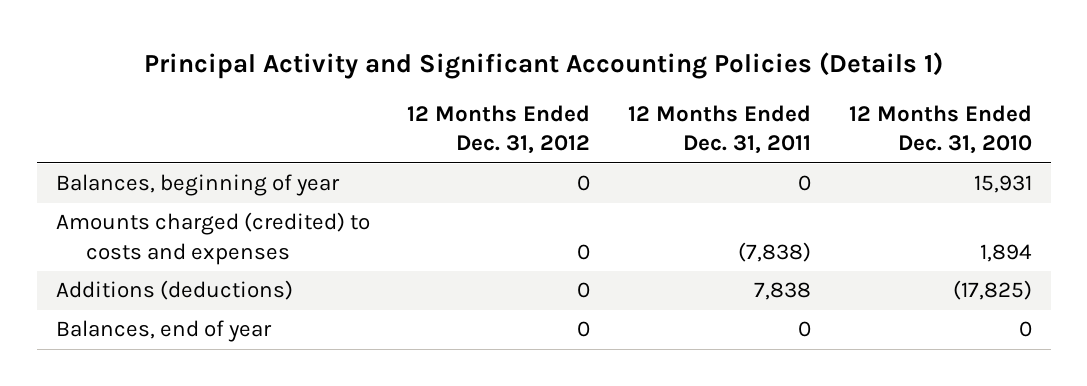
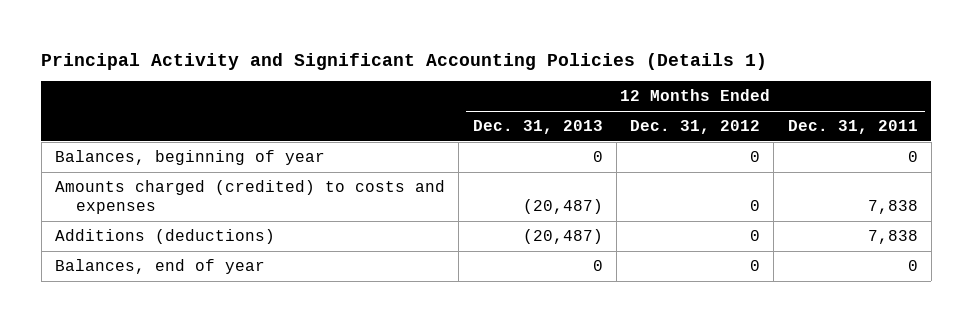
- | 12 Months Ended Dec. 31, 2012 | 12 Months Ended Dec. 31, 2011 | 12 Months Ended Dec. 31, 2010
+ | 12 Months Ended Dec. 31, 2013 | 12 Months Ended Dec. 31, 2012 | 12 Months Ended Dec. 31, 2011
- Amounts charged (credited) to costs and expenses | 0 | (7,838) | 1,894
+ Amounts charged (credited) to costs and expenses | (20,487) | 0 | 7,838

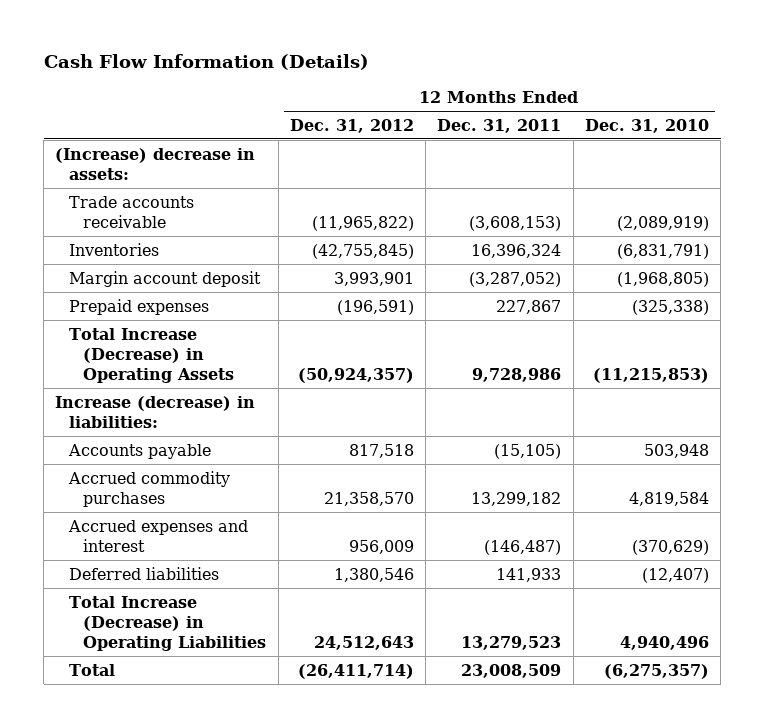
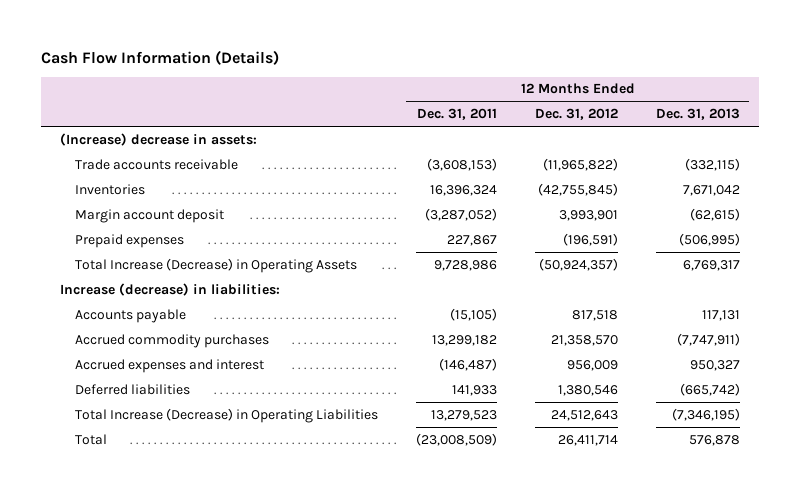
- | 12 Months Ended Dec. 31, 2012 | 12 Months Ended Dec. 31, 2011 | 12 Months Ended Dec. 31, 2010
+ | 12 Months Ended Dec. 31, 2011 | 12 Months Ended Dec. 31, 2012 | 12 Months Ended Dec. 31, 2013
- Total | (26,411,714) | 23,008,509 | (6,275,357)
+ Total | (23,008,509) | 26,411,714 | 576,878

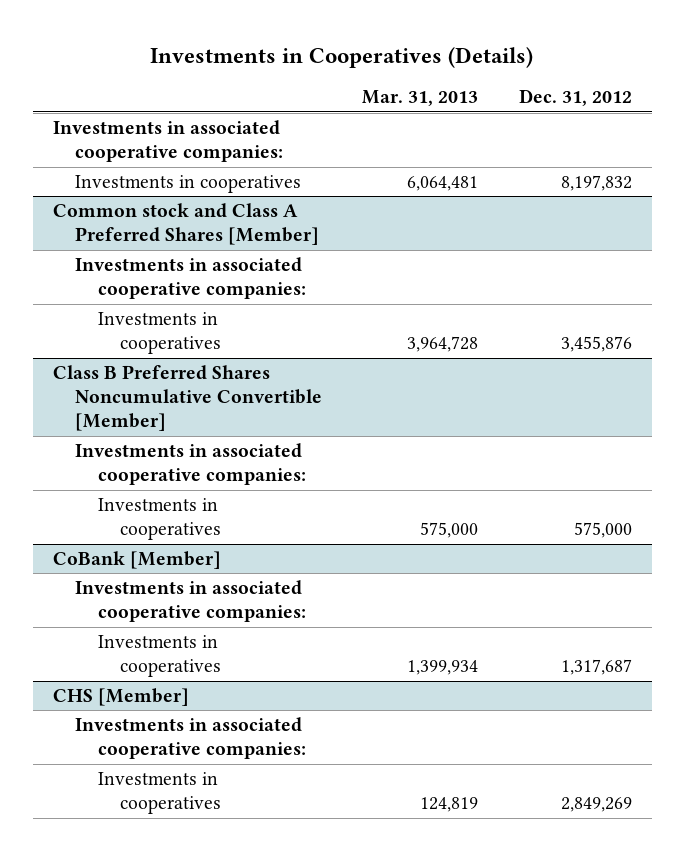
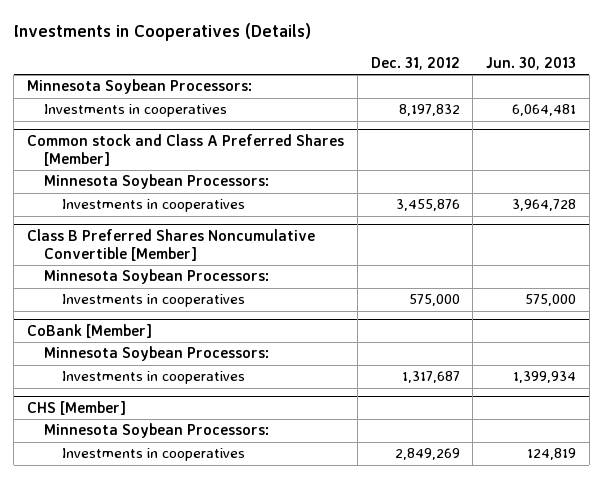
- | Mar. 31, 2013 | Dec. 31, 2012
+ | Dec. 31, 2012 | Jun. 30, 2013
- Investments in associated cooperative companies:
+ Minnesota Soybean Processors:
@ Common stock and Class A Preferred Shares [Member]
- Investments in associated cooperative companies:
+ Minnesota Soybean Processors:
@ Class B Preferred Shares Noncumulative Convertible [Member]
- Investments in associated cooperative companies:
+ Minnesota Soybean Processors:
@ CoBank [Member]
- Investments in associated cooperative companies:
+ Minnesota Soybean Processors:
@ CHS [Member]
- Investments in associated cooperative companies:
+ Minnesota Soybean Processors:

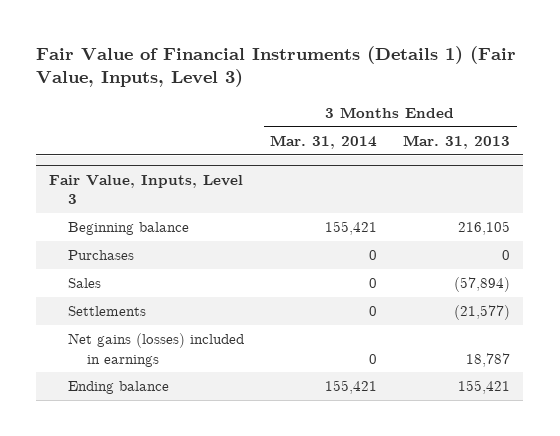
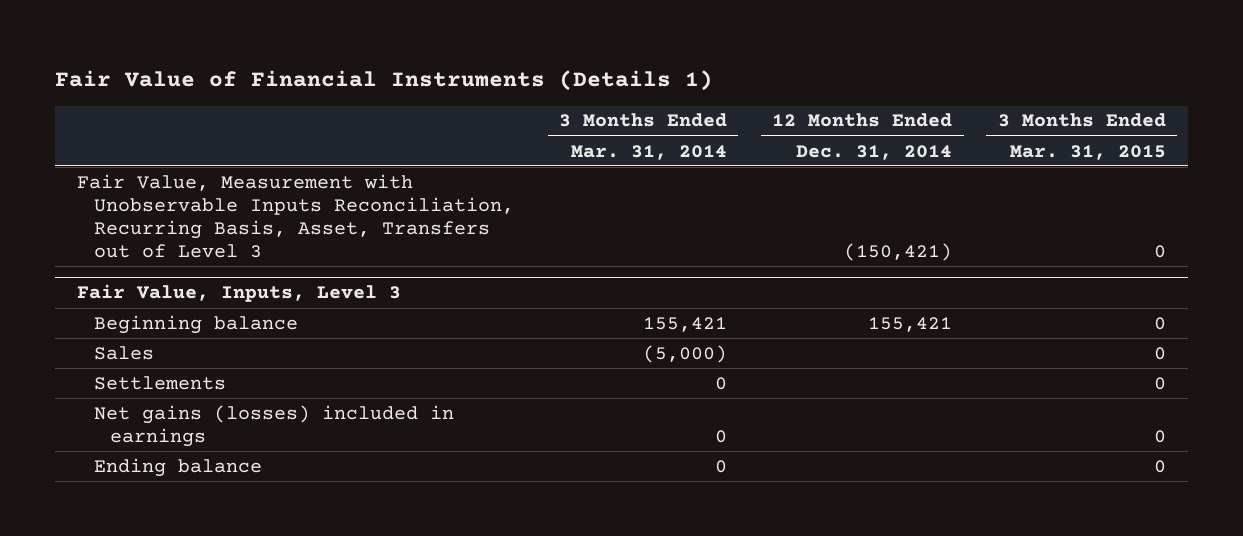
- Fair Value of Financial Instruments (Details 1) (Fair Value, Inputs, Level 3)
+ Fair Value of Financial Instruments (Details 1)
- | 3 Months Ended Mar. 31, 2014 | 3 Months Ended Mar. 31, 2013
+ | 3 Months Ended Mar. 31, 2014 | 12 Months Ended Dec. 31, 2014 | 3 Months Ended Mar. 31, 2015
+ Fair Value, Measurement with Unobservable Inputs Reconciliation, Recurring Basis, Asset, Transfers out of Level 3 | | (150,421) | 0
@ Fair Value, Inputs, Level 3
- Purchases | 0 | 0
- Sales | 0 | (57,894)
+ Sales | (5,000) | | 0
- Ending balance | 155,421 | 155,421
+ Ending balance | 0 | | 0

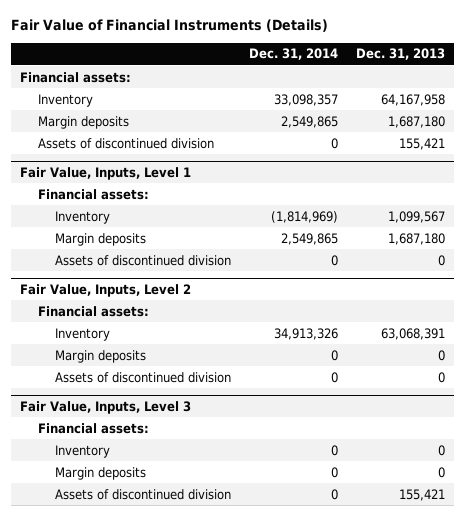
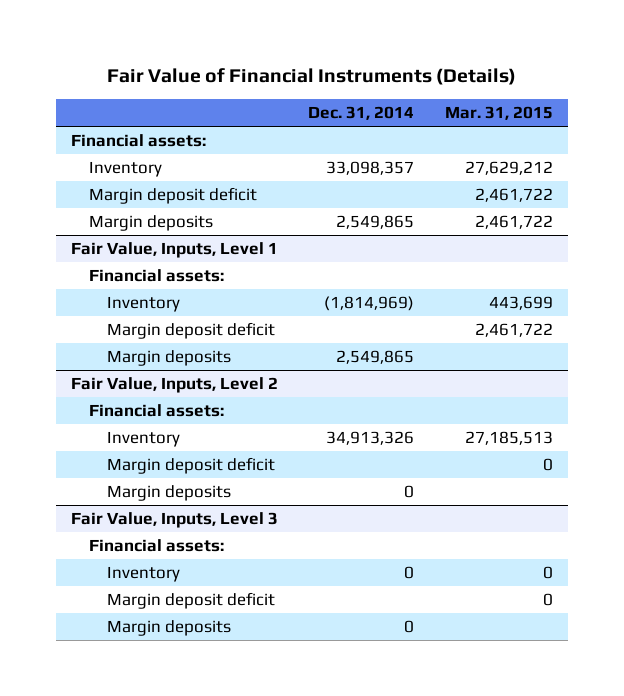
- | Dec. 31, 2014 | Dec. 31, 2013
+ | Dec. 31, 2014 | Mar. 31, 2015
+ Margin deposit deficit | | 2,461,722
- Assets of discontinued division | 0 | 155,421
@ Fair Value, Inputs, Level 1
+ Margin deposit deficit | | 2,461,722
- Assets of discontinued division | 0 | 0
@ Fair Value, Inputs, Level 2
+ Margin deposit deficit | | 0
- Assets of discontinued division | 0 | 0
@ Fair Value, Inputs, Level 3
+ Margin deposit deficit | | 0
- Assets of discontinued division | 0 | 155,421

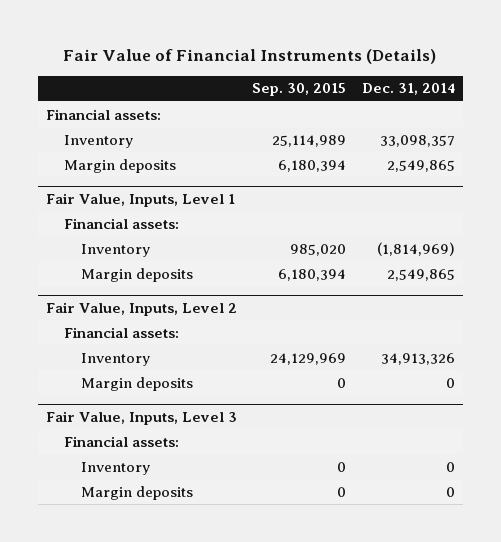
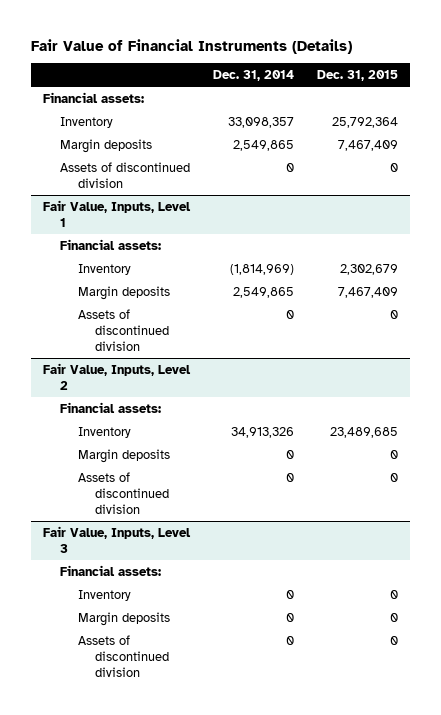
- | Sep. 30, 2015 | Dec. 31, 2014
+ | Dec. 31, 2014 | Dec. 31, 2015
+ Assets of discontinued division | 0 | 0
@ Fair Value, Inputs, Level 1
+ Assets of discontinued division | 0 | 0
@ Fair Value, Inputs, Level 2
+ Assets of discontinued division | 0 | 0
@ Fair Value, Inputs, Level 3
+ Assets of discontinued division | 0 | 0

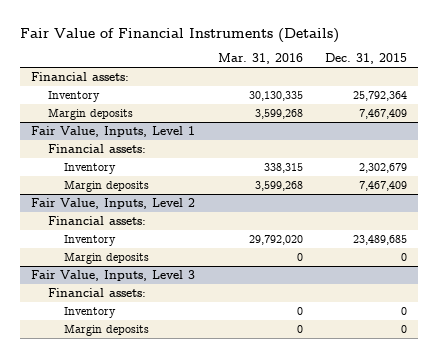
- | Dec. 31, 2014 | Dec. 31, 2015
+ | Mar. 31, 2016 | Dec. 31, 2015
- Assets of discontinued division | 0 | 0
@ Fair Value, Inputs, Level 1
- Assets of discontinued division | 0 | 0
@ Fair Value, Inputs, Level 2
- Assets of discontinued division | 0 | 0
@ Fair Value, Inputs, Level 3
- Assets of discontinued division | 0 | 0

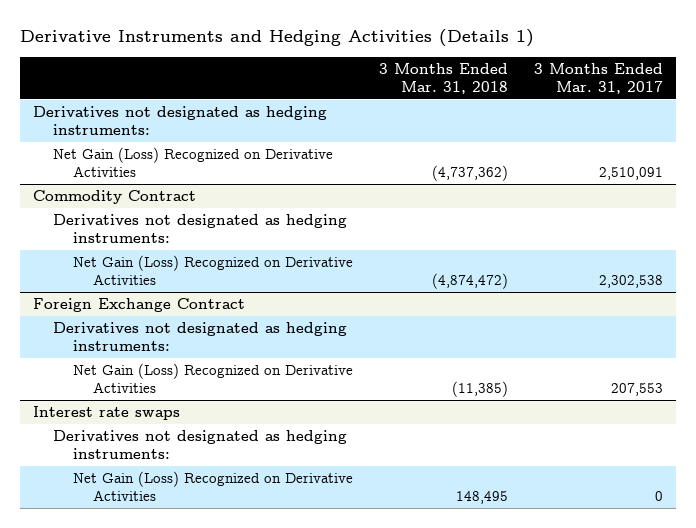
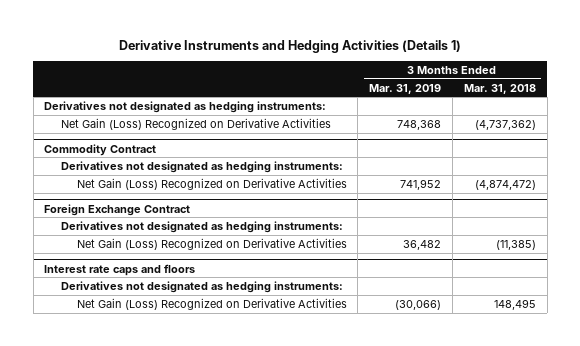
- | 3 Months Ended Mar. 31, 2018 | 3 Months Ended Mar. 31, 2017
+ | 3 Months Ended Mar. 31, 2019 | 3 Months Ended Mar. 31, 2018
- Interest rate swaps
+ Interest rate caps and floors

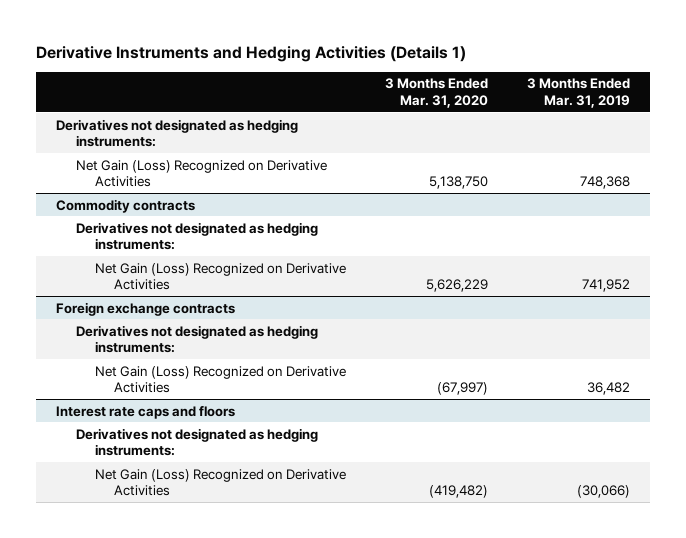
- | 3 Months Ended Mar. 31, 2019 | 3 Months Ended Mar. 31, 2018
+ | 3 Months Ended Mar. 31, 2020 | 3 Months Ended Mar. 31, 2019
- Commodity Contract
+ Commodity contracts
- Foreign Exchange Contract
+ Foreign exchange contracts

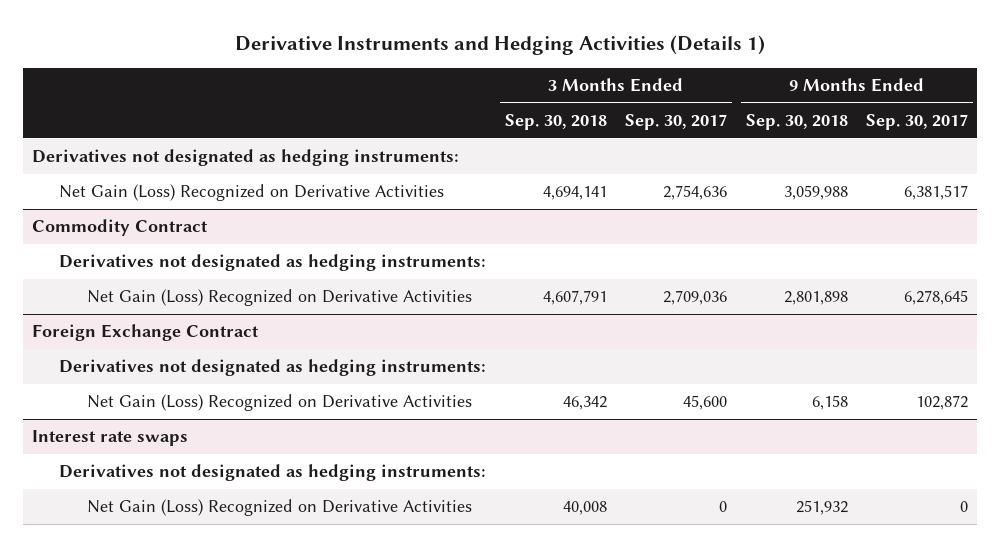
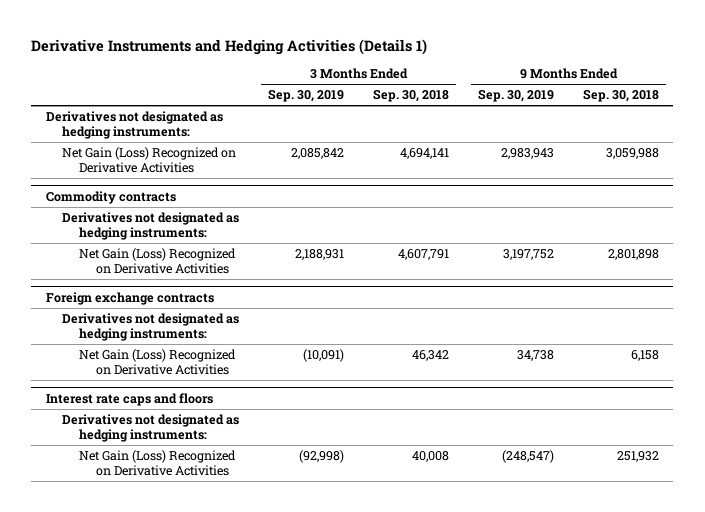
- | 3 Months Ended Sep. 30, 2018 | 3 Months Ended Sep. 30, 2017 | 9 Months Ended Sep. 30, 2018 | 9 Months Ended Sep. 30, 2017
+ | 3 Months Ended Sep. 30, 2019 | 3 Months Ended Sep. 30, 2018 | 9 Months Ended Sep. 30, 2019 | 9 Months Ended Sep. 30, 2018
- Commodity Contract
+ Commodity contracts
- Foreign Exchange Contract
+ Foreign exchange contracts
- Interest rate swaps
+ Interest rate caps and floors

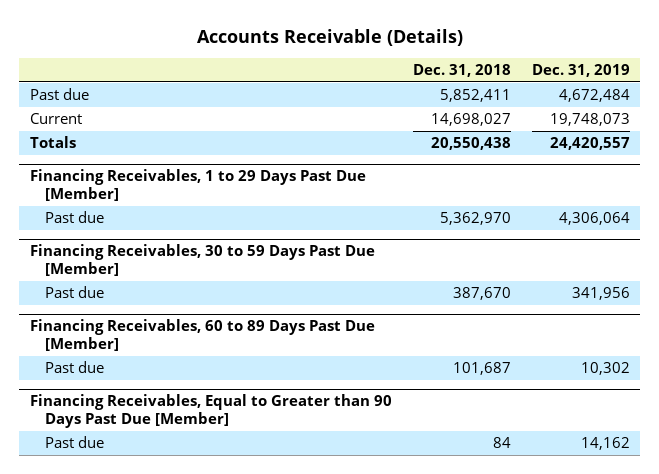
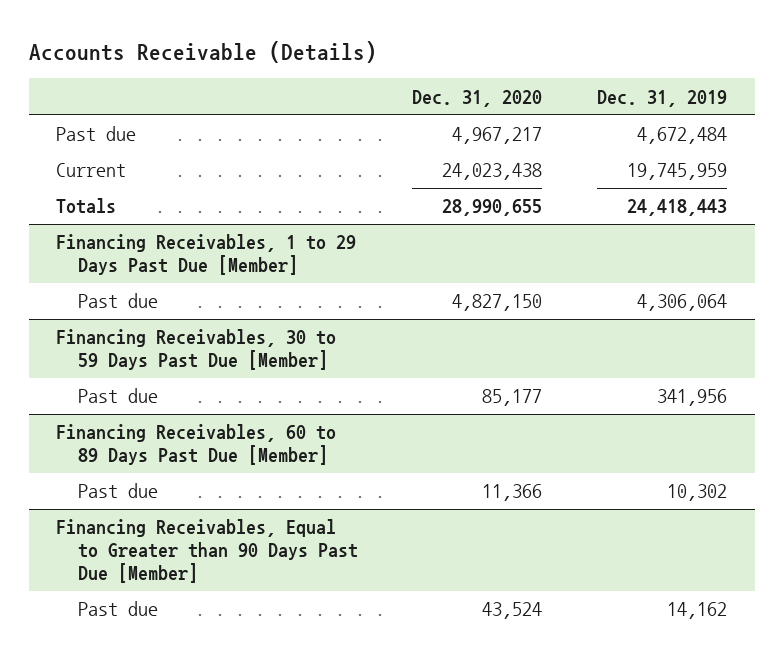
- | Dec. 31, 2018 | Dec. 31, 2019
+ | Dec. 31, 2020 | Dec. 31, 2019
- Current | 14,698,027 | 19,748,073
- Totals | 20,550,438 | 24,420,557
+ Current | 24,023,438 | 19,745,959
+ Totals | 28,990,655 | 24,418,443

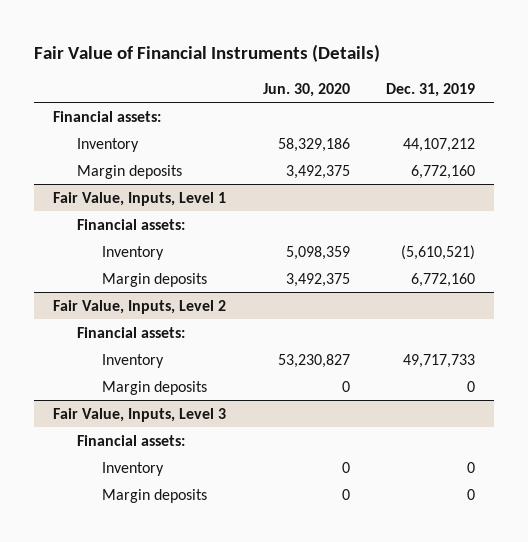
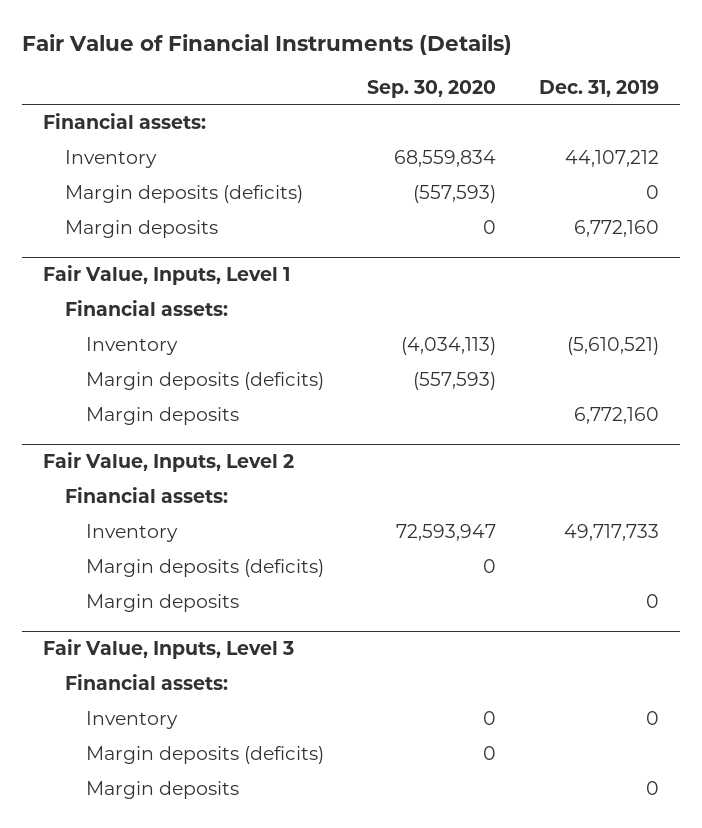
- | Jun. 30, 2020 | Dec. 31, 2019
+ | Sep. 30, 2020 | Dec. 31, 2019
+ Margin deposits (deficits) | (557,593) | 0
@ Fair Value, Inputs, Level 1
+ Margin deposits (deficits) | (557,593) |
@ Fair Value, Inputs, Level 2
+ Margin deposits (deficits) | 0 |
@ Fair Value, Inputs, Level 3
+ Margin deposits (deficits) | 0 |

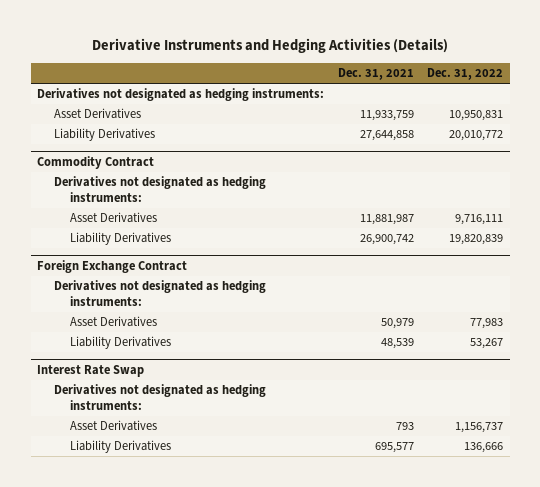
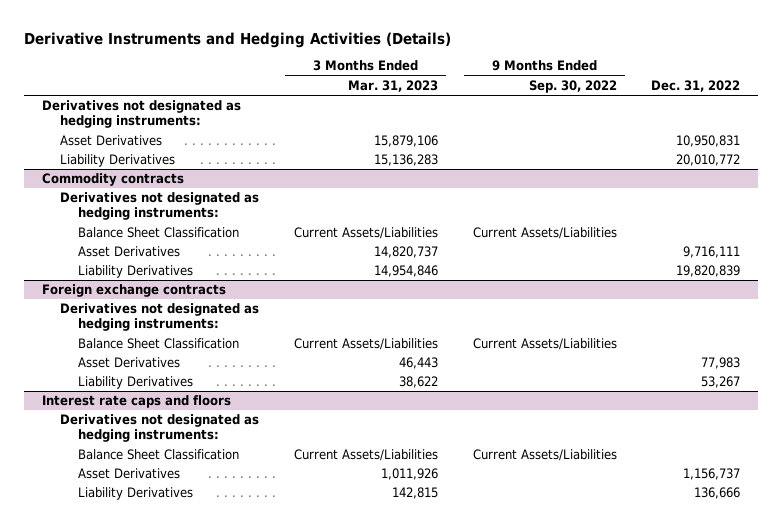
- | Dec. 31, 2021 | Dec. 31, 2022
+ | 3 Months Ended Mar. 31, 2023 | 9 Months Ended Sep. 30, 2022 | Dec. 31, 2022
- Commodity Contract
+ Commodity contracts
+ Balance Sheet Classification | Current Assets/Liabilities | Current Assets/Liabilities |
- Foreign Exchange Contract
+ Foreign exchange contracts
+ Balance Sheet Classification | Current Assets/Liabilities | Current Assets/Liabilities |
- Interest Rate Swap
+ Interest rate caps and floors
+ Balance Sheet Classification | Current Assets/Liabilities | Current Assets/Liabilities |

